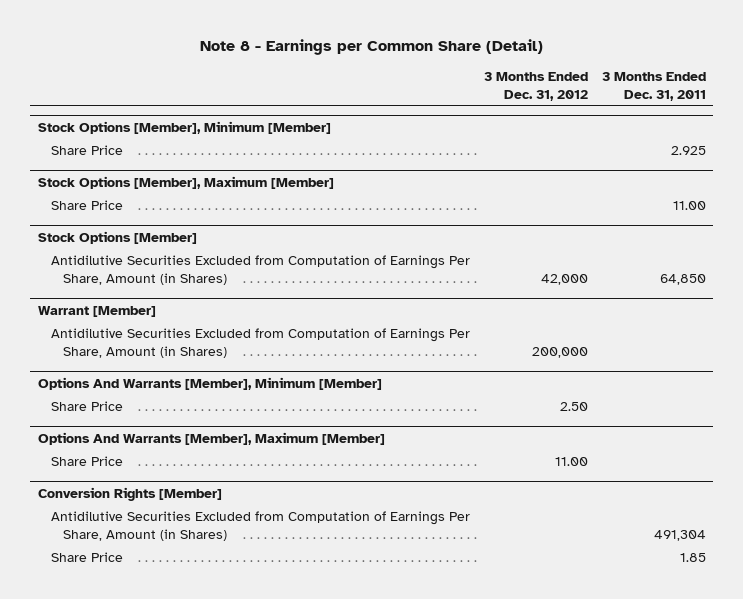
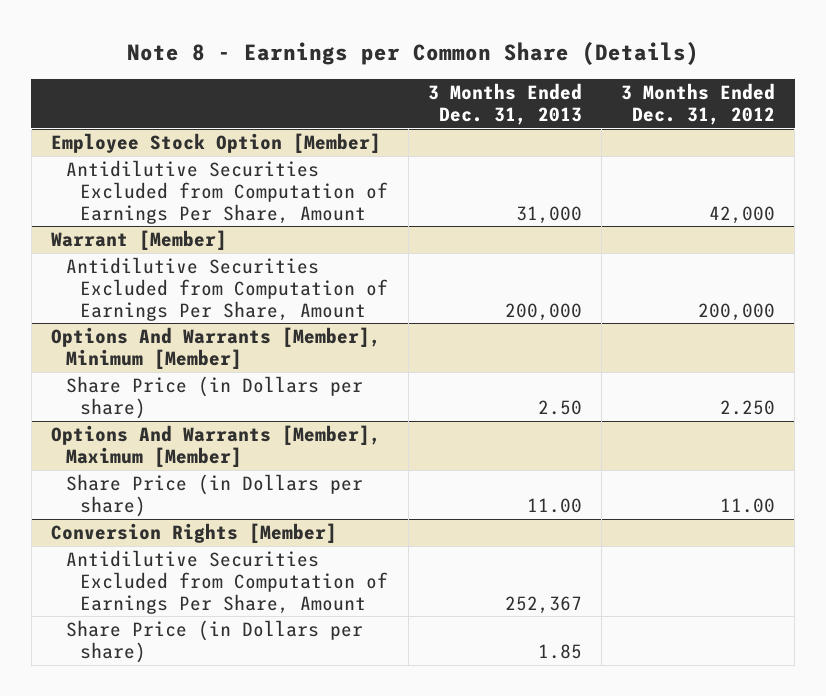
- Note 8 - Earnings per Common Share (Detail)
+ Note 8 - Earnings per Common Share (Details)
- | 3 Months Ended Dec. 31, 2012 | 3 Months Ended Dec. 31, 2011
+ | 3 Months Ended Dec. 31, 2013 | 3 Months Ended Dec. 31, 2012
- Stock Options [Member], Minimum [Member]
- Share Price | | 2.925
- Stock Options [Member], Maximum [Member]
- Share Price | | 11.00
- Stock Options [Member]
- Antidilutive Securities Excluded from Computation of Earnings Per Share, Amount (in Shares) | 42,000 | 64,850
+ Employee Stock Option [Member]
+ Antidilutive Securities Excluded from Computation of Earnings Per Share, Amount | 31,000 | 42,000
@ Warrant [Member]
- Antidilutive Securities Excluded from Computation of Earnings Per Share, Amount (in Shares) | 200,000 |
+ Antidilutive Securities Excluded from Computation of Earnings Per Share, Amount | 200,000 | 200,000
@ Options And Warrants [Member], Minimum [Member]
- Share Price | 2.50 |
+ Share Price (in Dollars per share) | 2.50 | 2.250
@ Options And Warrants [Member], Maximum [Member]
- Share Price | 11.00 |
+ Share Price (in Dollars per share) | 11.00 | 11.00
@ Conversion Rights [Member]
- Antidilutive Securities Excluded from Computation of Earnings Per Share, Amount (in Shares) | | 491,304
- Share Price | | 1.85
+ Antidilutive Securities Excluded from Computation of Earnings Per Share, Amount | 252,367 |
+ Share Price (in Dollars per share) | 1.85 |

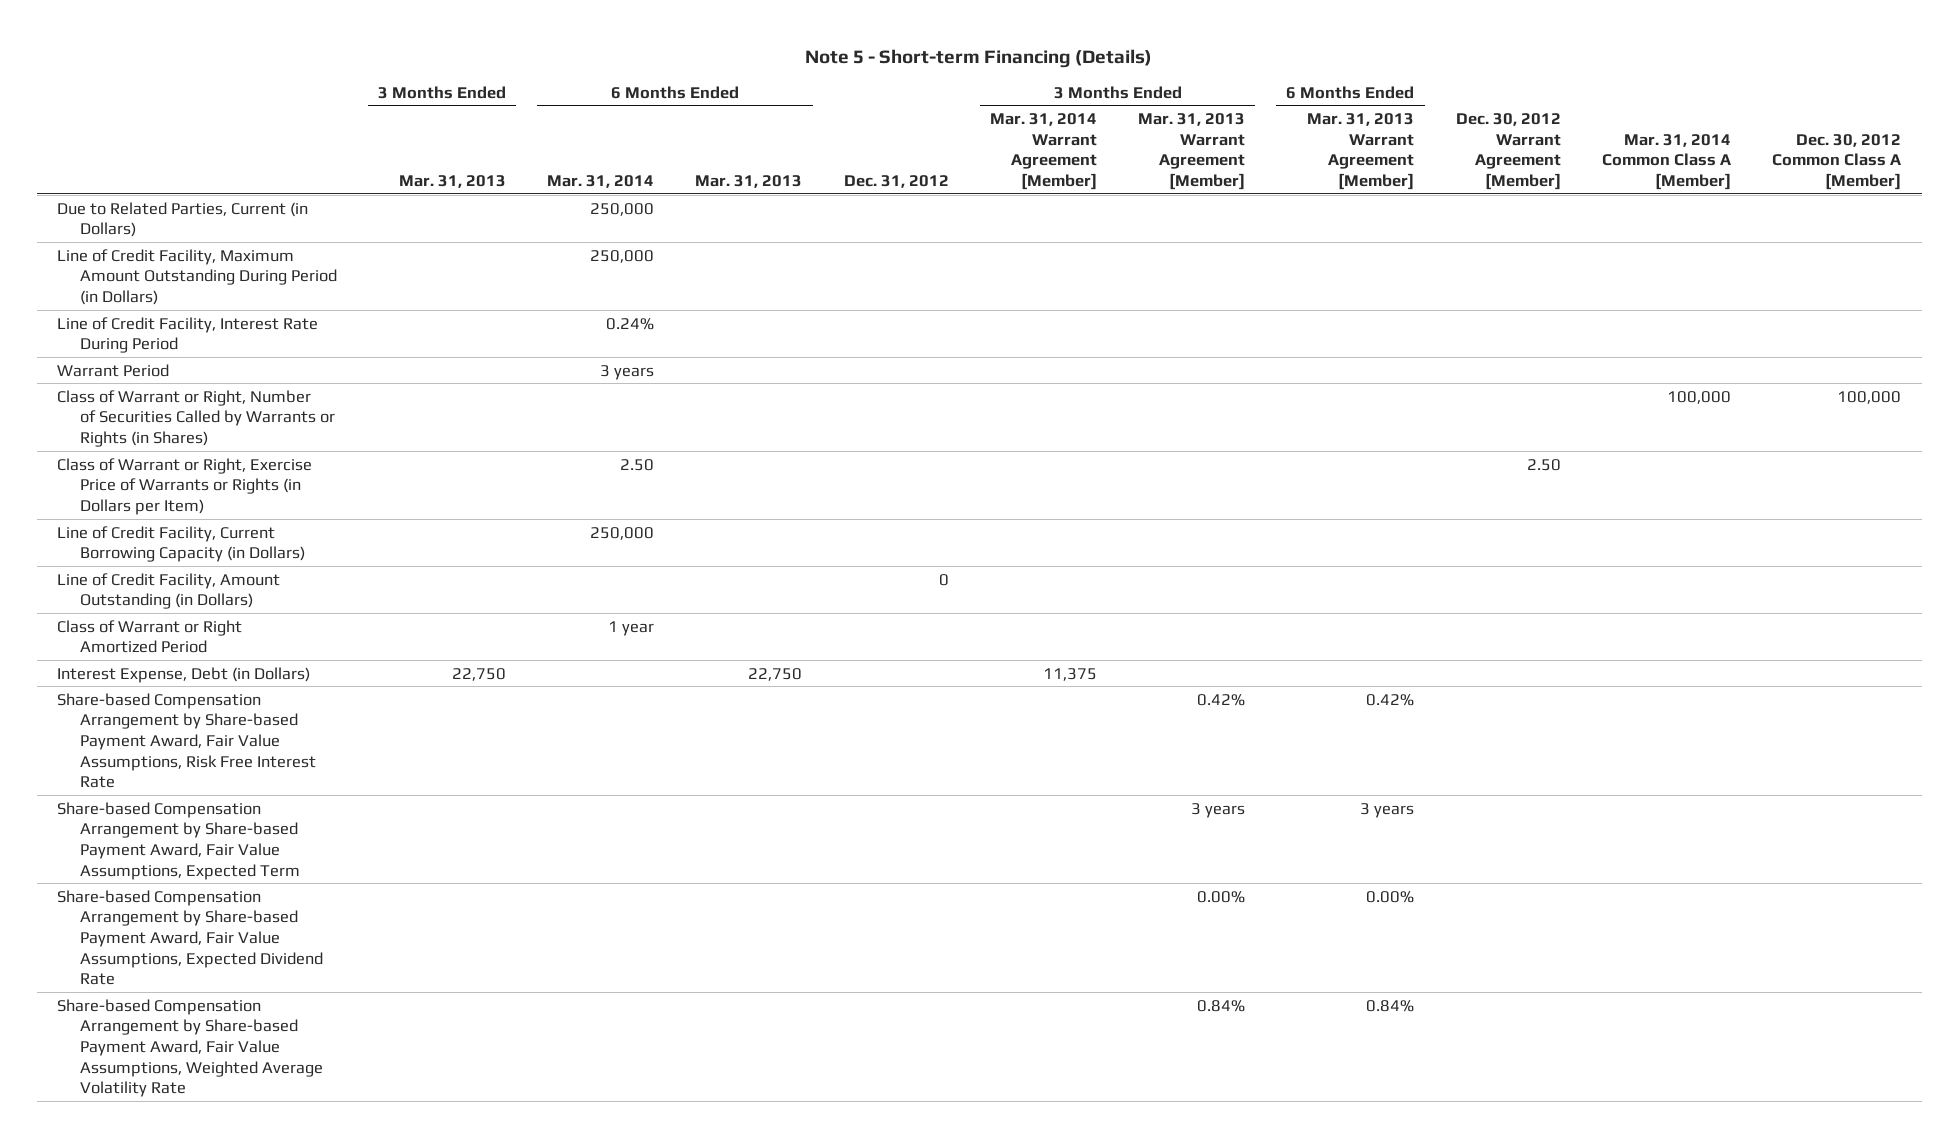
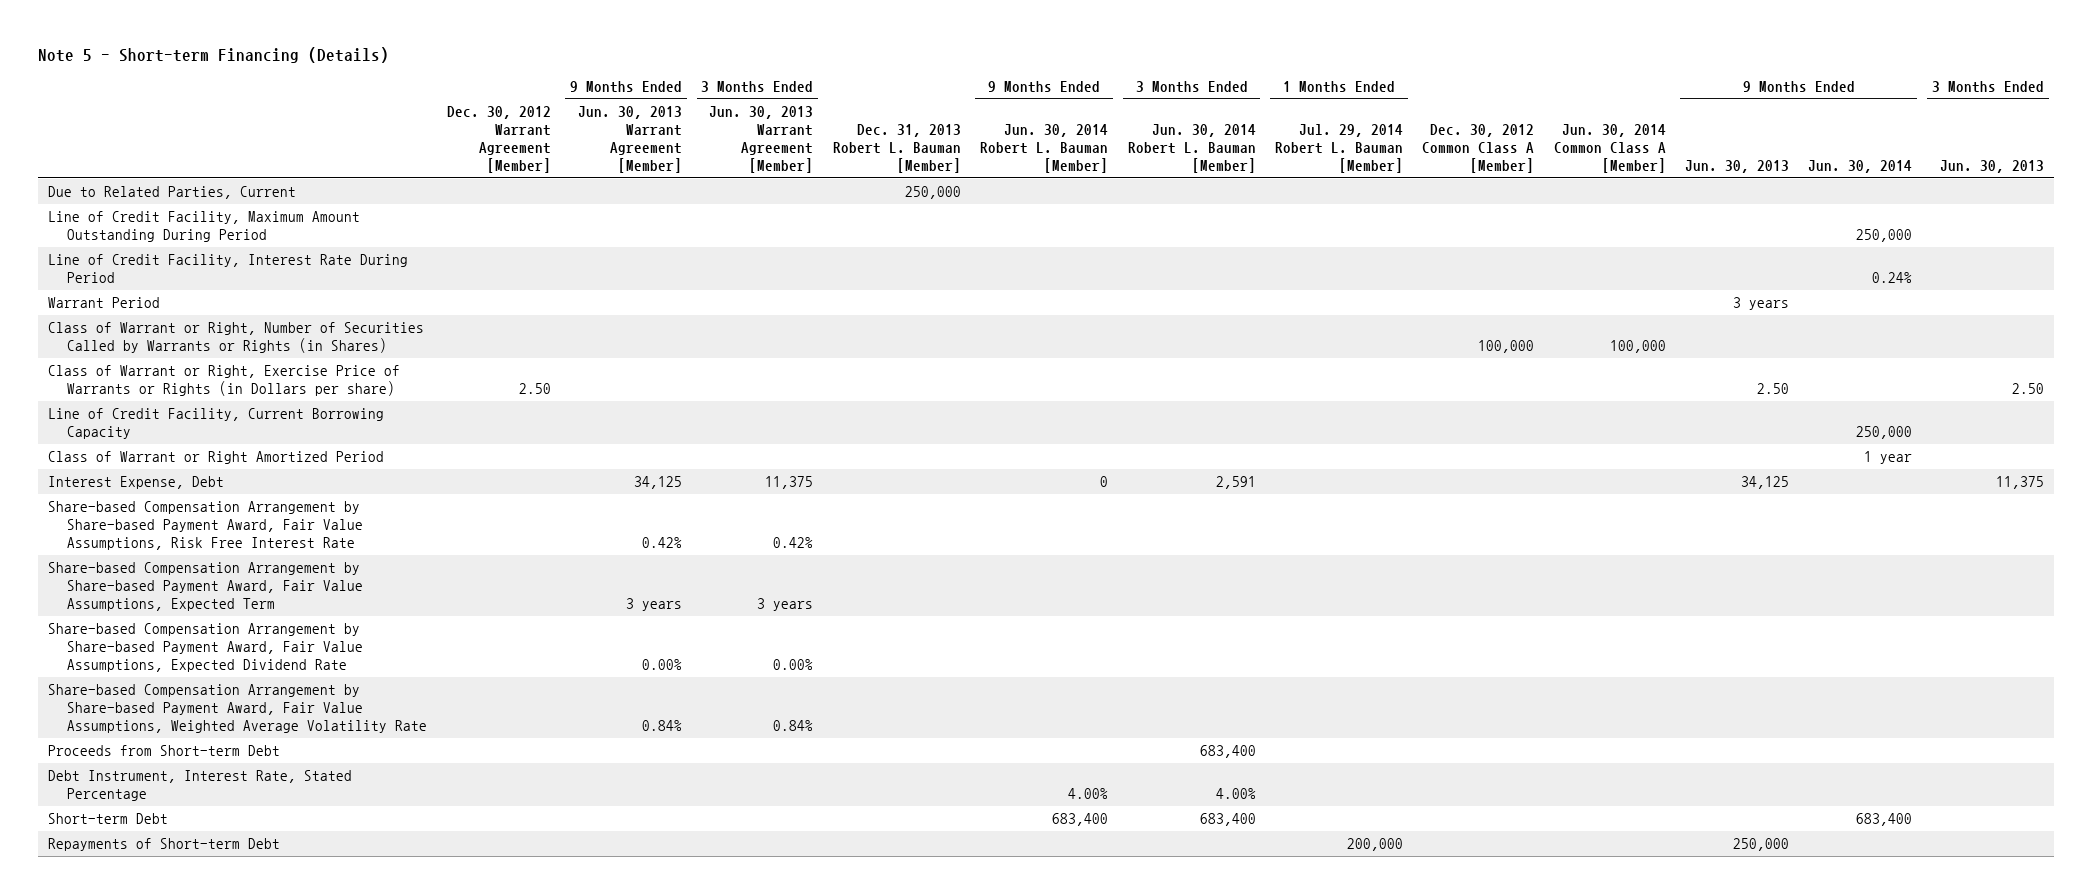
- | 3 Months Ended Mar. 31, 2013 | 6 Months Ended Mar. 31, 2014 | 6 Months Ended Mar. 31, 2013 | Dec. 31, 2012 | 3 Months Ended Mar. 31, 2014 Warrant Agreement [Member] | 3 Months Ended Mar. 31, 2013 Warrant Agreement [Member] | 6 Months Ended Mar. 31, 2013 Warrant Agreement [Member] | Dec. 30, 2012 Warrant Agreement [Member] | Mar. 31, 2014 Common Class A [Member] | Dec. 30, 2012 Common Class A [Member]
+ | Dec. 30, 2012 Warrant Agreement [Member] | 9 Months Ended Jun. 30, 2013 Warrant Agreement [Member] | 3 Months Ended Jun. 30, 2013 Warrant Agreement [Member] | Dec. 31, 2013 Robert L. Bauman [Member] | 9 Months Ended Jun. 30, 2014 Robert L. Bauman [Member] | 3 Months Ended Jun. 30, 2014 Robert L. Bauman [Member] | 1 Months Ended Jul. 29, 2014 Robert L. Bauman [Member] | Dec. 30, 2012 Common Class A [Member] | Jun. 30, 2014 Common Class A [Member] | 9 Months Ended Jun. 30, 2013 | 9 Months Ended Jun. 30, 2014 | 3 Months Ended Jun. 30, 2013
- Due to Related Parties, Current (in Dollars) | | 250,000 | | | | | | | |
- Line of Credit Facility, Maximum Amount Outstanding During Period (in Dollars) | | 250,000 | | | | | | | |
+ Due to Related Parties, Current | | | | 250,000 | | | | | | | |
+ Line of Credit Facility, Maximum Amount Outstanding During Period | | | | | | | | | | | 250,000 |
- Class of Warrant or Right, Exercise Price of Warrants or Rights (in Dollars per Item) | | 2.50 | | | | | | 2.50 | |
- Line of Credit Facility, Current Borrowing Capacity (in Dollars) | | 250,000 | | | | | | | |
- Line of Credit Facility, Amount Outstanding (in Dollars) | | | | 0 | | | | | |
+ Class of Warrant or Right, Exercise Price of Warrants or Rights (in Dollars per share) | 2.50 | | | | | | | | | 2.50 | | 2.50
+ Line of Credit Facility, Current Borrowing Capacity | | | | | | | | | | | 250,000 |
- Interest Expense, Debt (in Dollars) | 22,750 | | 22,750 | | 11,375 | | | | |
+ Interest Expense, Debt | | 34,125 | 11,375 | | 0 | 2,591 | | | | 34,125 | | 11,375
+ Proceeds from Short-term Debt | | | | | | 683,400 | | | | | |
+ Debt Instrument, Interest Rate, Stated Percentage | | | | | 4.00% | 4.00% | | | | | |
+ Short-term Debt | | | | | 683,400 | 683,400 | | | | | 683,400 |
+ Repayments of Short-term Debt | | | | | | | 200,000 | | | 250,000 | |

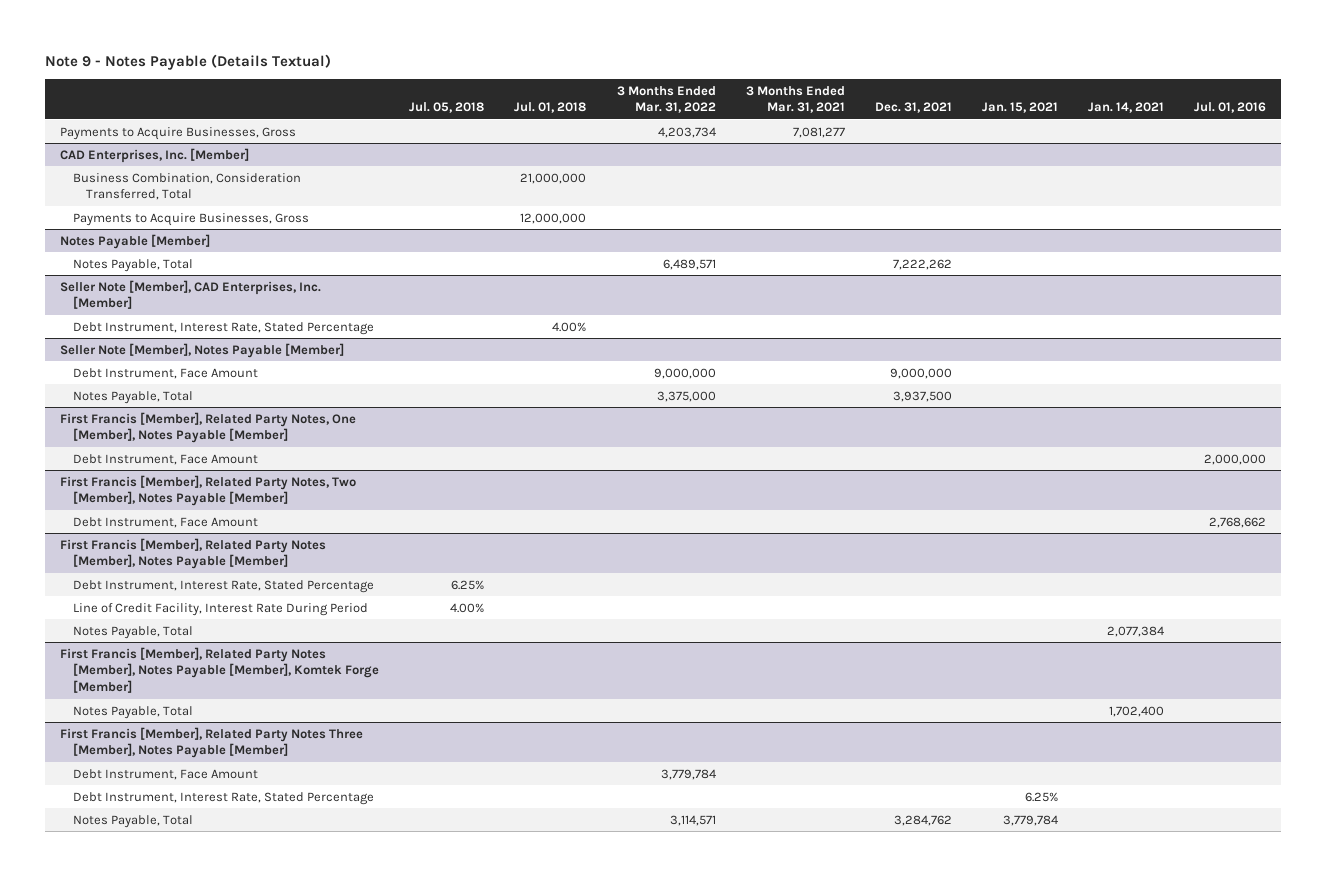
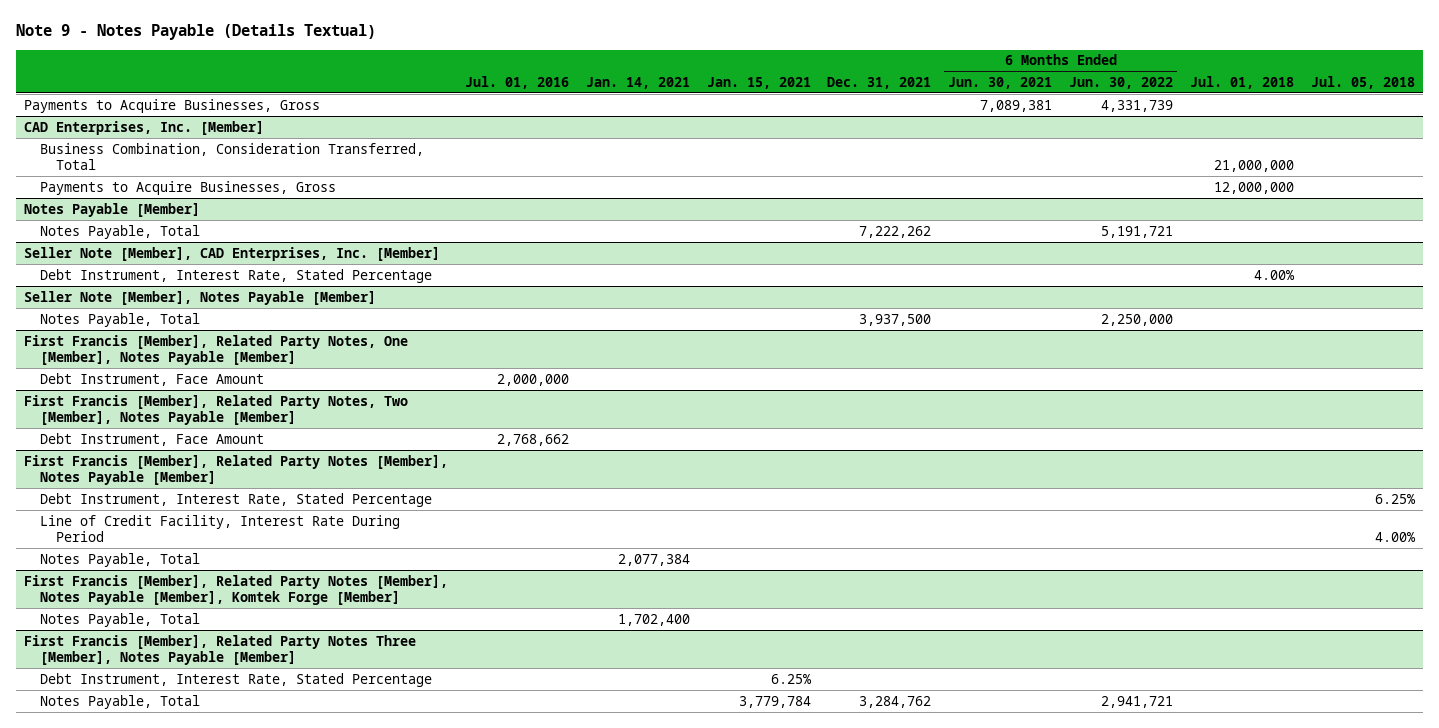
- | Jul. 05, 2018 | Jul. 01, 2018 | 3 Months Ended Mar. 31, 2022 | 3 Months Ended Mar. 31, 2021 | Dec. 31, 2021 | Jan. 15, 2021 | Jan. 14, 2021 | Jul. 01, 2016
+ | Jul. 01, 2016 | Jan. 14, 2021 | Jan. 15, 2021 | Dec. 31, 2021 | 6 Months Ended Jun. 30, 2021 | 6 Months Ended Jun. 30, 2022 | Jul. 01, 2018 | Jul. 05, 2018
@ Seller Note [Member], Notes Payable [Member]
- Debt Instrument, Face Amount | | | 9,000,000 | | 9,000,000 | | |
@ First Francis [Member], Related Party Notes Three [Member], Notes Payable [Member]
- Debt Instrument, Face Amount | | | 3,779,784 | | | | |

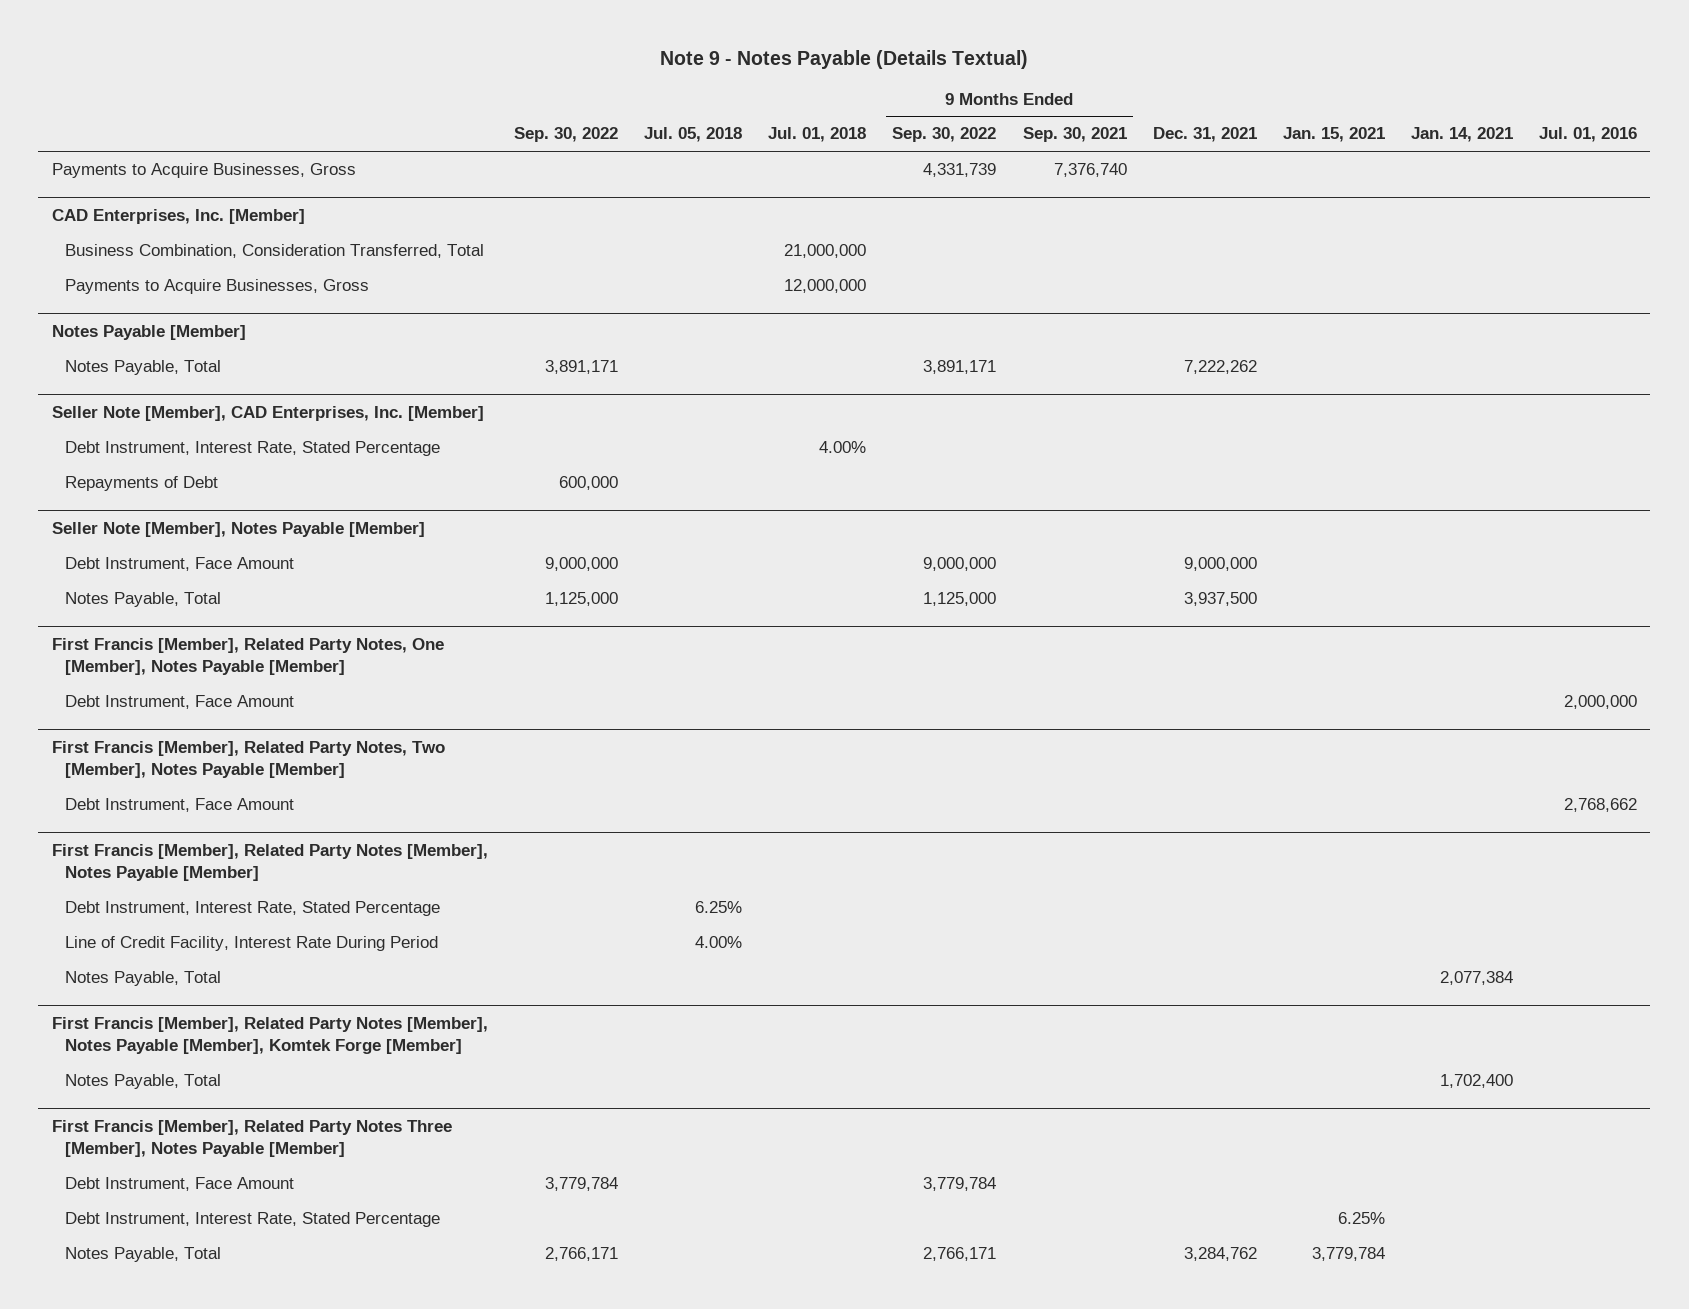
- | Jul. 01, 2016 | Jan. 14, 2021 | Jan. 15, 2021 | Dec. 31, 2021 | 6 Months Ended Jun. 30, 2021 | 6 Months Ended Jun. 30, 2022 | Jul. 01, 2018 | Jul. 05, 2018
+ | Sep. 30, 2022 | Jul. 05, 2018 | Jul. 01, 2018 | 9 Months Ended Sep. 30, 2022 | 9 Months Ended Sep. 30, 2021 | Dec. 31, 2021 | Jan. 15, 2021 | Jan. 14, 2021 | Jul. 01, 2016
@ Seller Note [Member], CAD Enterprises, Inc. [Member]
+ Repayments of Debt | 600,000 | | | | | | | |
@ Seller Note [Member], Notes Payable [Member]
+ Debt Instrument, Face Amount | 9,000,000 | | | 9,000,000 | | 9,000,000 | | |
@ First Francis [Member], Related Party Notes Three [Member], Notes Payable [Member]
+ Debt Instrument, Face Amount | 3,779,784 | | | 3,779,784 | | | | |

